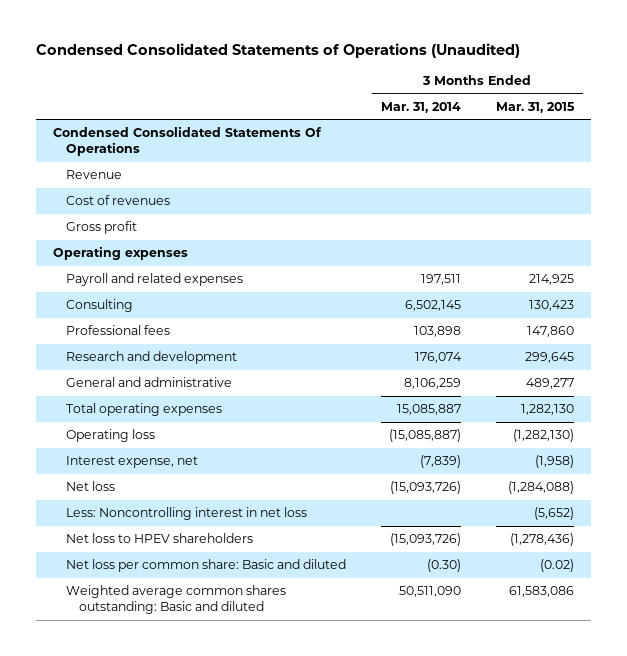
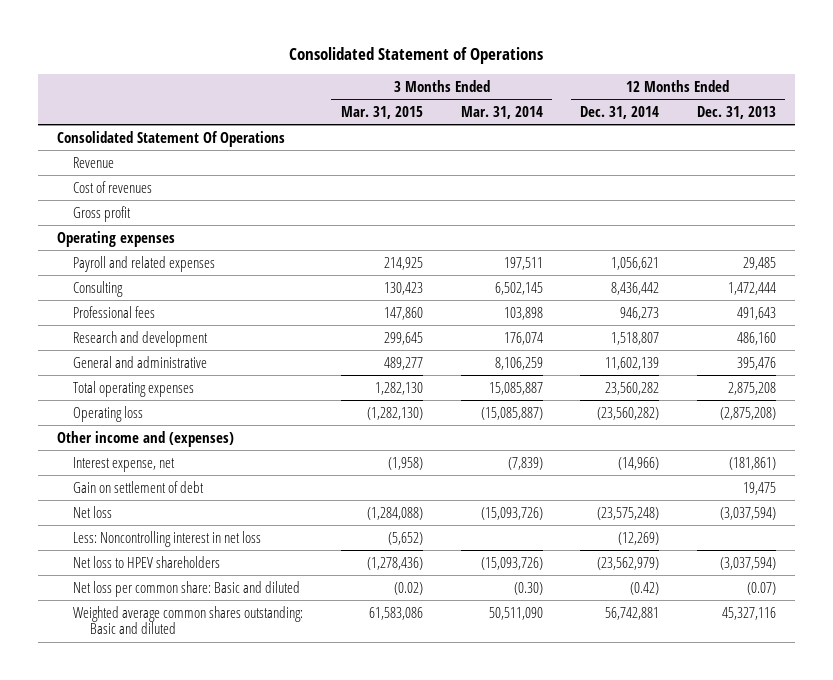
- Condensed Consolidated Statements of Operations (Unaudited)
+ Consolidated Statement of Operations
- | 3 Months Ended Mar. 31, 2014 | 3 Months Ended Mar. 31, 2015
+ | 3 Months Ended Mar. 31, 2015 | 3 Months Ended Mar. 31, 2014 | 12 Months Ended Dec. 31, 2014 | 12 Months Ended Dec. 31, 2013
- Condensed Consolidated Statements Of Operations
+ Consolidated Statement Of Operations
+ Other income and (expenses)
+ Gain on settlement of debt | | | | 19,475

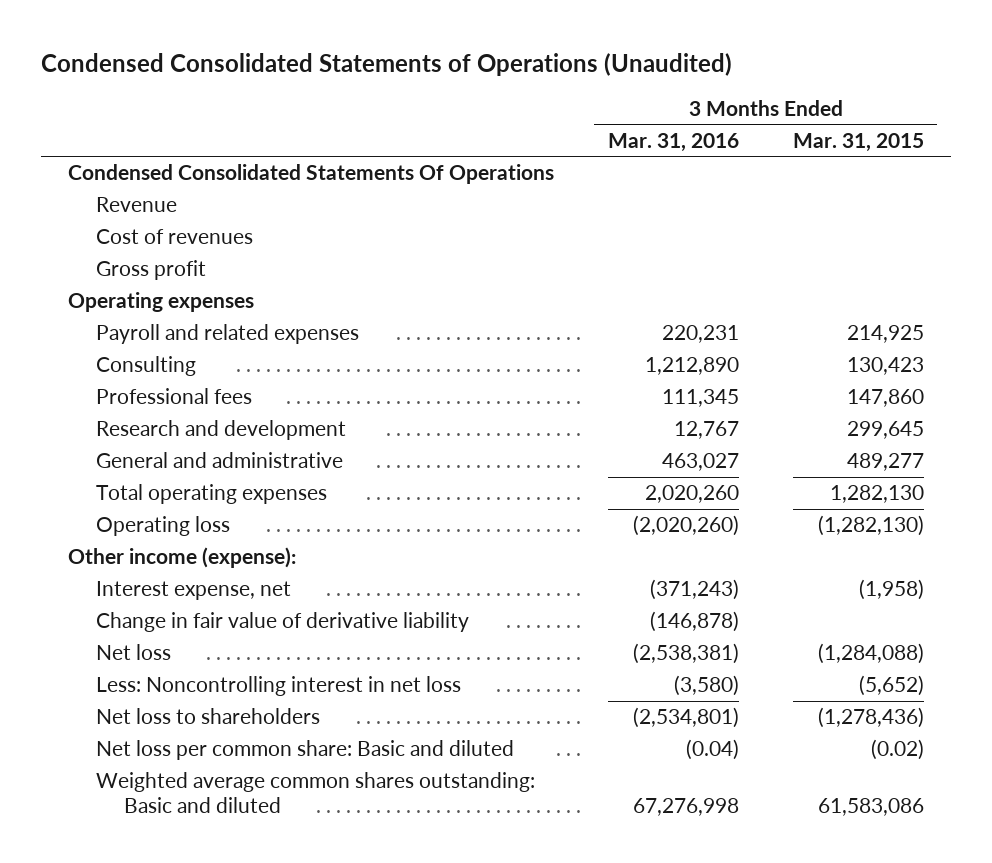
- Consolidated Statement of Operations
+ Condensed Consolidated Statements of Operations (Unaudited)
- | 3 Months Ended Mar. 31, 2015 | 3 Months Ended Mar. 31, 2014 | 12 Months Ended Dec. 31, 2014 | 12 Months Ended Dec. 31, 2013
+ | 3 Months Ended Mar. 31, 2016 | 3 Months Ended Mar. 31, 2015
- Consolidated Statement Of Operations
+ Condensed Consolidated Statements Of Operations
- Other income and (expenses)
+ Other income (expense):
- Gain on settlement of debt | | | | 19,475
+ Change in fair value of derivative liability | (146,878) |
- Net loss to HPEV shareholders | (1,278,436) | (15,093,726) | (23,562,979) | (3,037,594)
+ Net loss to shareholders | (2,534,801) | (1,278,436)

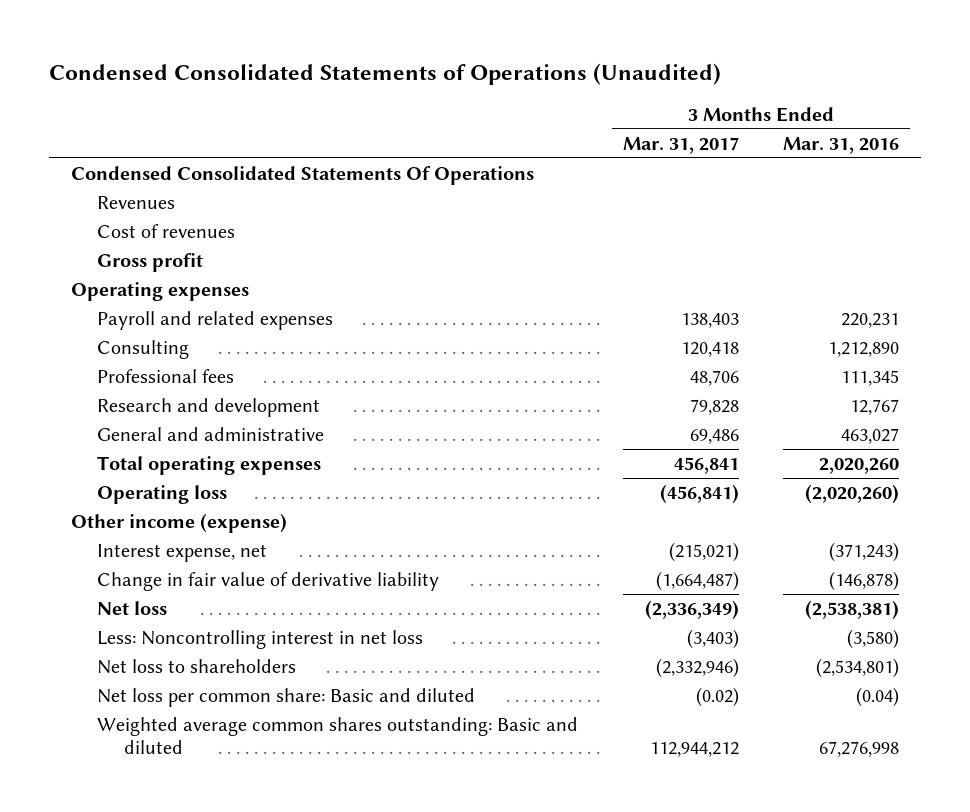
- | 3 Months Ended Mar. 31, 2016 | 3 Months Ended Mar. 31, 2015
+ | 3 Months Ended Mar. 31, 2017 | 3 Months Ended Mar. 31, 2016
- Revenue
+ Revenues
- Other income (expense):
+ Other income (expense)

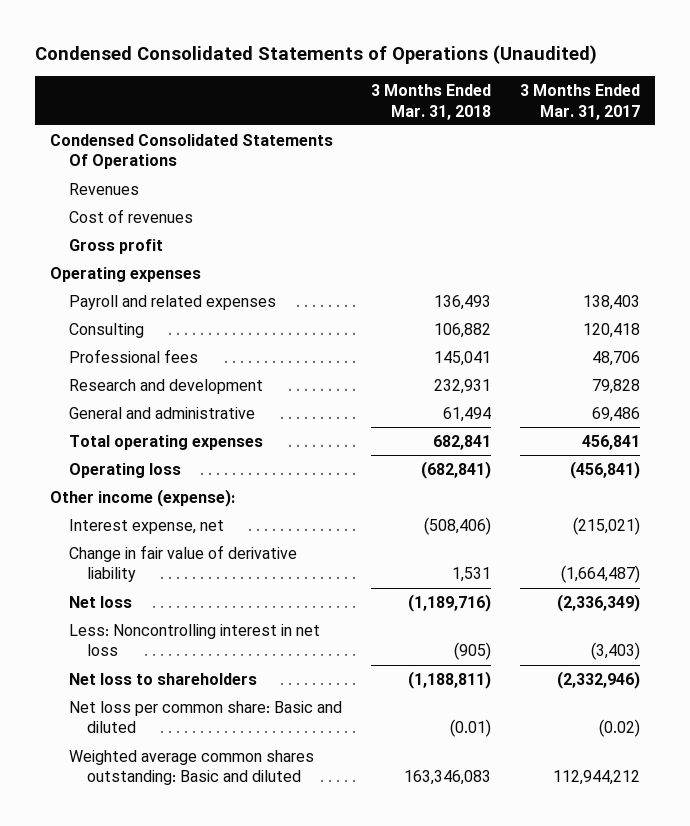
- | 3 Months Ended Mar. 31, 2017 | 3 Months Ended Mar. 31, 2016
+ | 3 Months Ended Mar. 31, 2018 | 3 Months Ended Mar. 31, 2017
- Other income (expense)
+ Other income (expense):

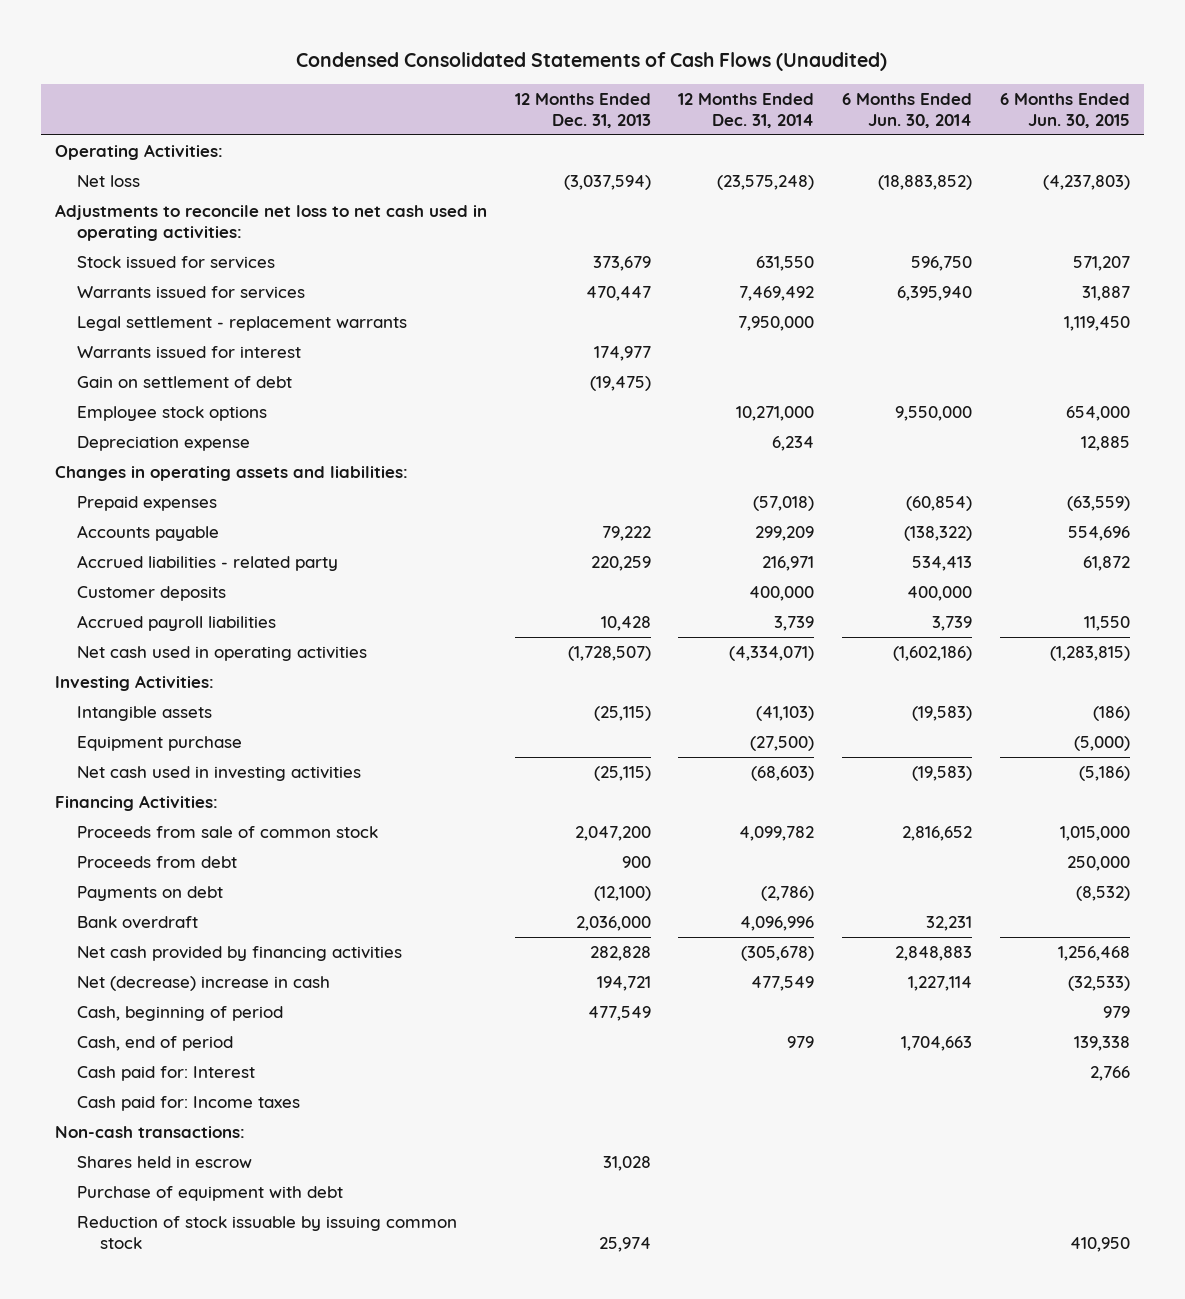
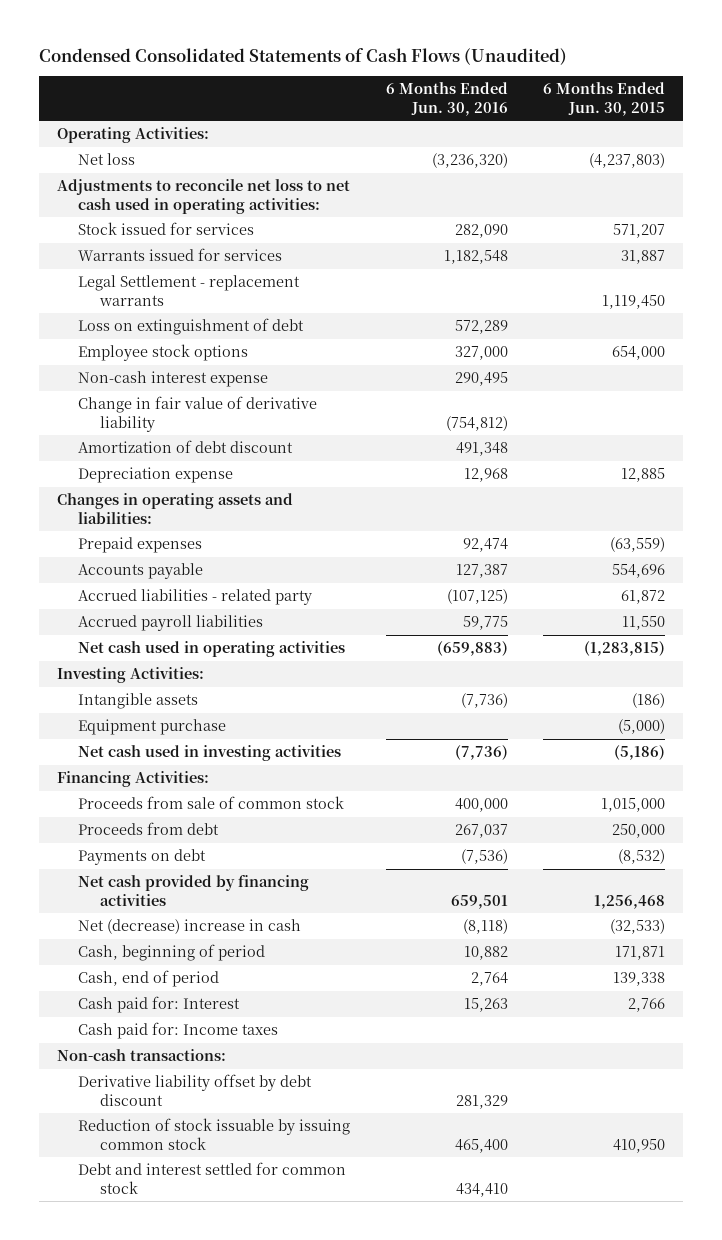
- | 12 Months Ended Dec. 31, 2013 | 12 Months Ended Dec. 31, 2014 | 6 Months Ended Jun. 30, 2014 | 6 Months Ended Jun. 30, 2015
+ | 6 Months Ended Jun. 30, 2016 | 6 Months Ended Jun. 30, 2015
- Legal settlement - replacement warrants | | 7,950,000 | | 1,119,450
- Warrants issued for interest | 174,977 | | |
- Gain on settlement of debt | (19,475) | | |
+ Legal Settlement - replacement warrants | | 1,119,450
+ Loss on extinguishment of debt | 572,289 |
+ Non-cash interest expense | 290,495 |
+ Change in fair value of derivative liability | (754,812) |
+ Amortization of debt discount | 491,348 |
- Customer deposits | | 400,000 | 400,000 |
- Bank overdraft | 2,036,000 | 4,096,996 | 32,231 |
- Cash, beginning of period | 477,549 | | | 979
+ Cash, beginning of period | 10,882 | 171,871
- Shares held in escrow | 31,028 | | |
- Purchase of equipment with debt
+ Derivative liability offset by debt discount | 281,329 |
+ Debt and interest settled for common stock | 434,410 |

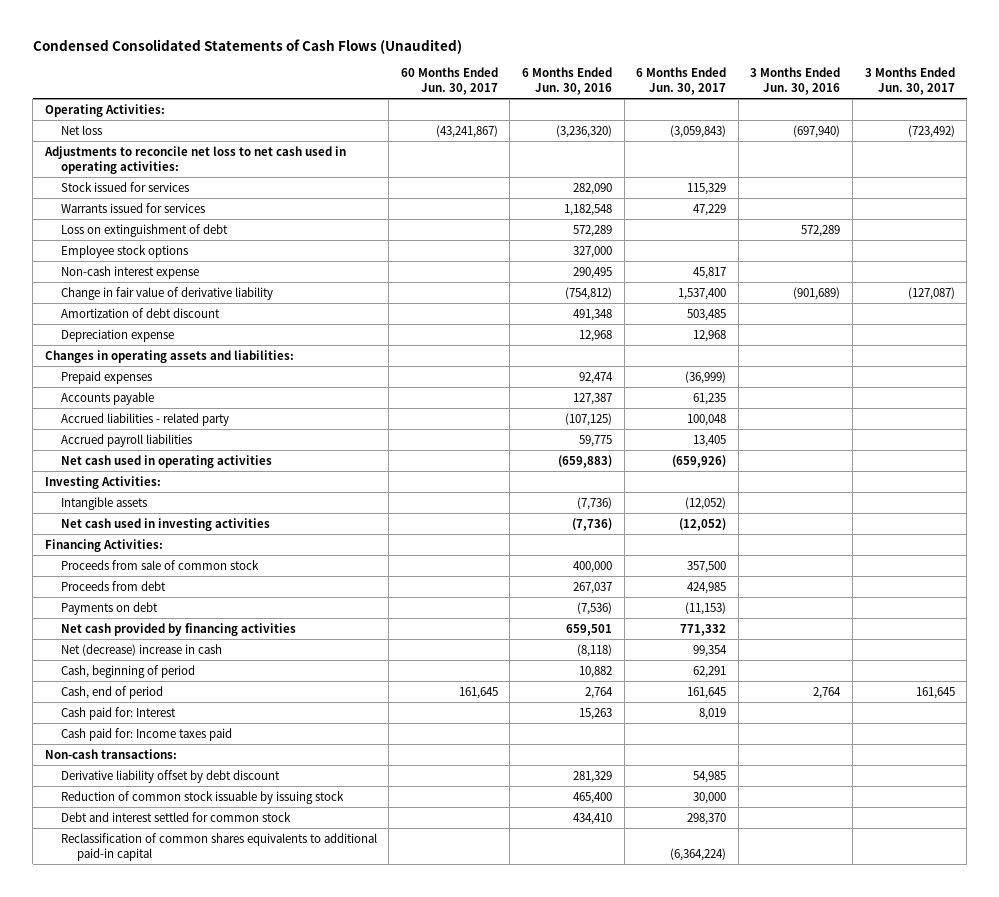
- | 6 Months Ended Jun. 30, 2016 | 6 Months Ended Jun. 30, 2015
+ | 60 Months Ended Jun. 30, 2017 | 6 Months Ended Jun. 30, 2016 | 6 Months Ended Jun. 30, 2017 | 3 Months Ended Jun. 30, 2016 | 3 Months Ended Jun. 30, 2017
- Legal Settlement - replacement warrants | | 1,119,450
- Equipment purchase | | (5,000)
- Cash paid for: Income taxes
+ Cash paid for: Income taxes paid
- Reduction of stock issuable by issuing common stock | 465,400 | 410,950
+ Reduction of common stock issuable by issuing stock | | 465,400 | 30,000 | |
+ Reclassification of common shares equivalents to additional paid-in capital | | | (6,364,224) | |

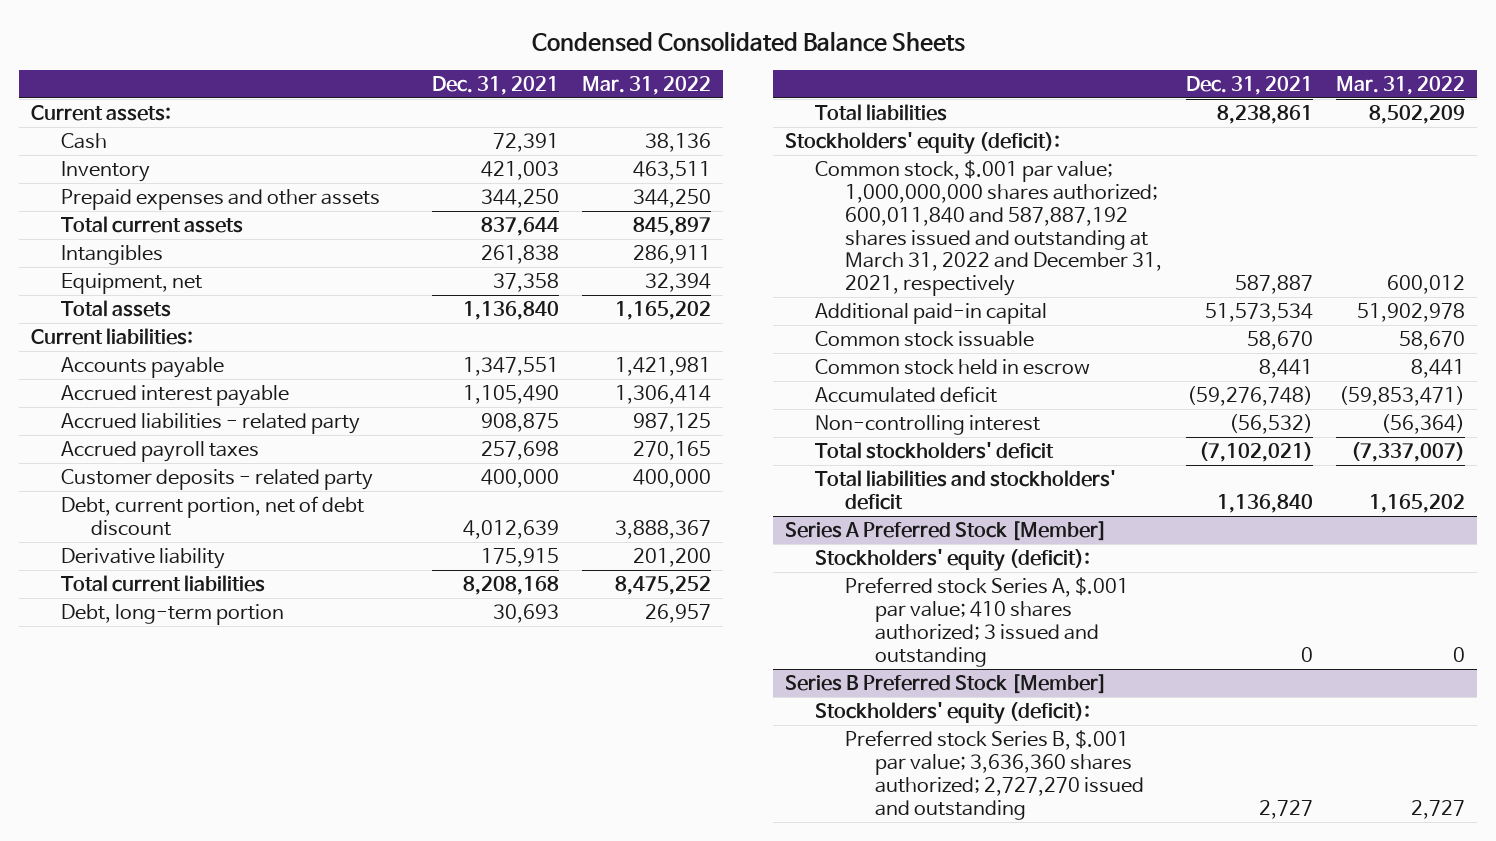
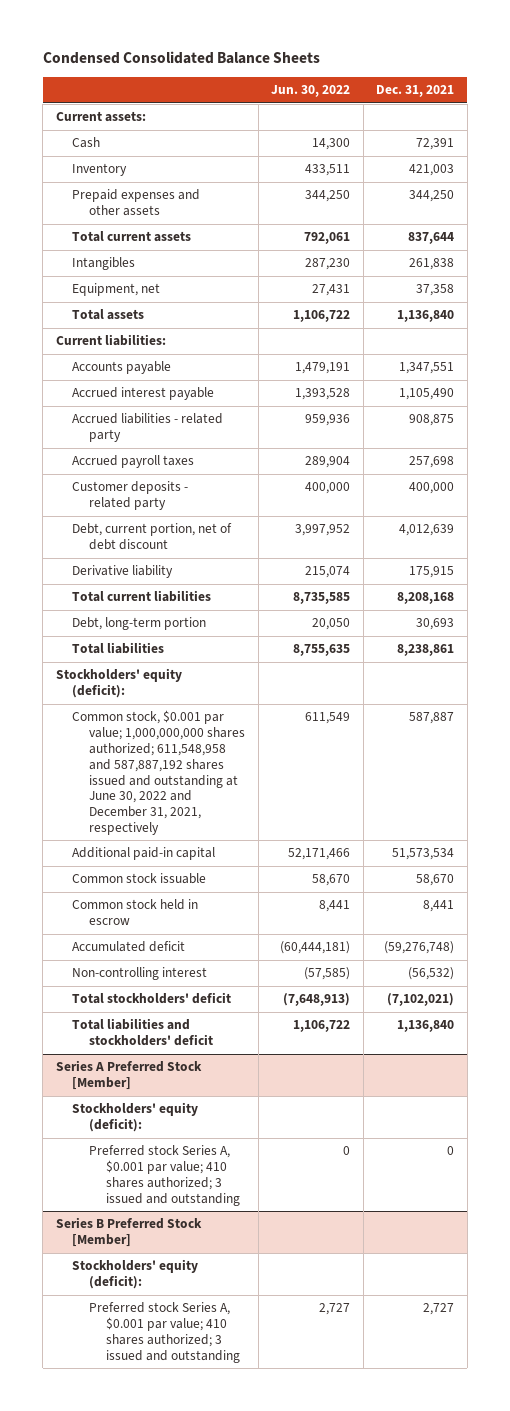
- | Dec. 31, 2021 | Mar. 31, 2022
+ | Jun. 30, 2022 | Dec. 31, 2021
- Common stock, $.001 par value; 1,000,000,000 shares authorized; 600,011,840 and 587,887,192 shares issued and outstanding at March 31, 2022 and December 31, 2021, respectively | 587,887 | 600,012
+ Common stock, $0.001 par value; 1,000,000,000 shares authorized; 611,548,958 and 587,887,192 shares issued and outstanding at June 30, 2022 and December 31, 2021, respectively | 611,549 | 587,887
@ Series A Preferred Stock [Member]
- Preferred stock Series A, $.001 par value; 410 shares authorized; 3 issued and outstanding | 0 | 0
+ Preferred stock Series A, $0.001 par value; 410 shares authorized; 3 issued and outstanding | 0 | 0
@ Series B Preferred Stock [Member]
- Preferred stock Series B, $.001 par value; 3,636,360 shares authorized; 2,727,270 issued and outstanding | 2,727 | 2,727
+ Preferred stock Series A, $0.001 par value; 410 shares authorized; 3 issued and outstanding | 2,727 | 2,727

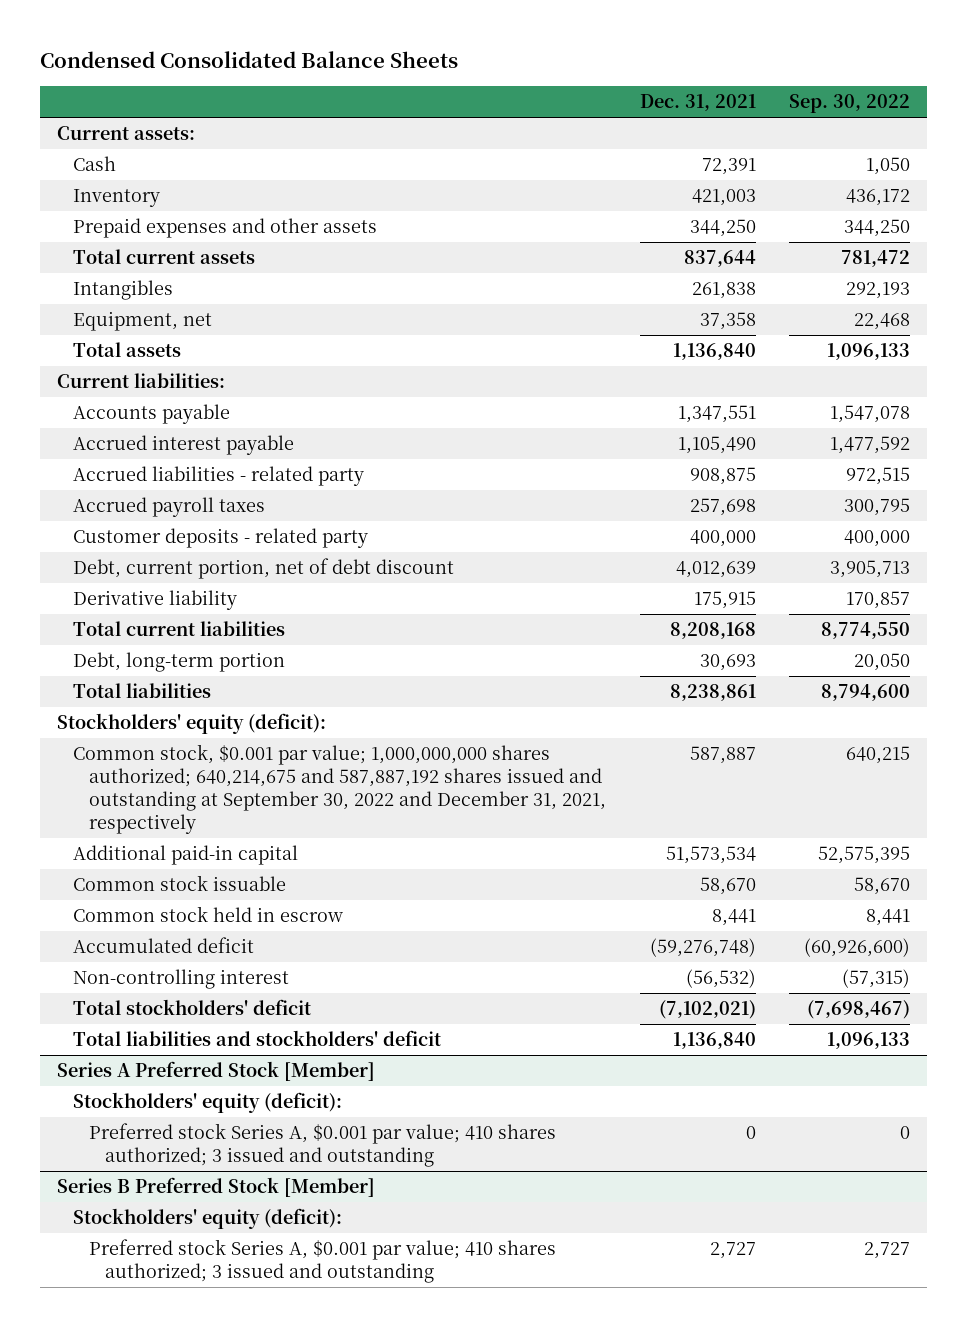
- | Jun. 30, 2022 | Dec. 31, 2021
+ | Dec. 31, 2021 | Sep. 30, 2022
- Common stock, $0.001 par value; 1,000,000,000 shares authorized; 611,548,958 and 587,887,192 shares issued and outstanding at June 30, 2022 and December 31, 2021, respectively | 611,549 | 587,887
+ Common stock, $0.001 par value; 1,000,000,000 shares authorized; 640,214,675 and 587,887,192 shares issued and outstanding at September 30, 2022 and December 31, 2021, respectively | 587,887 | 640,215

